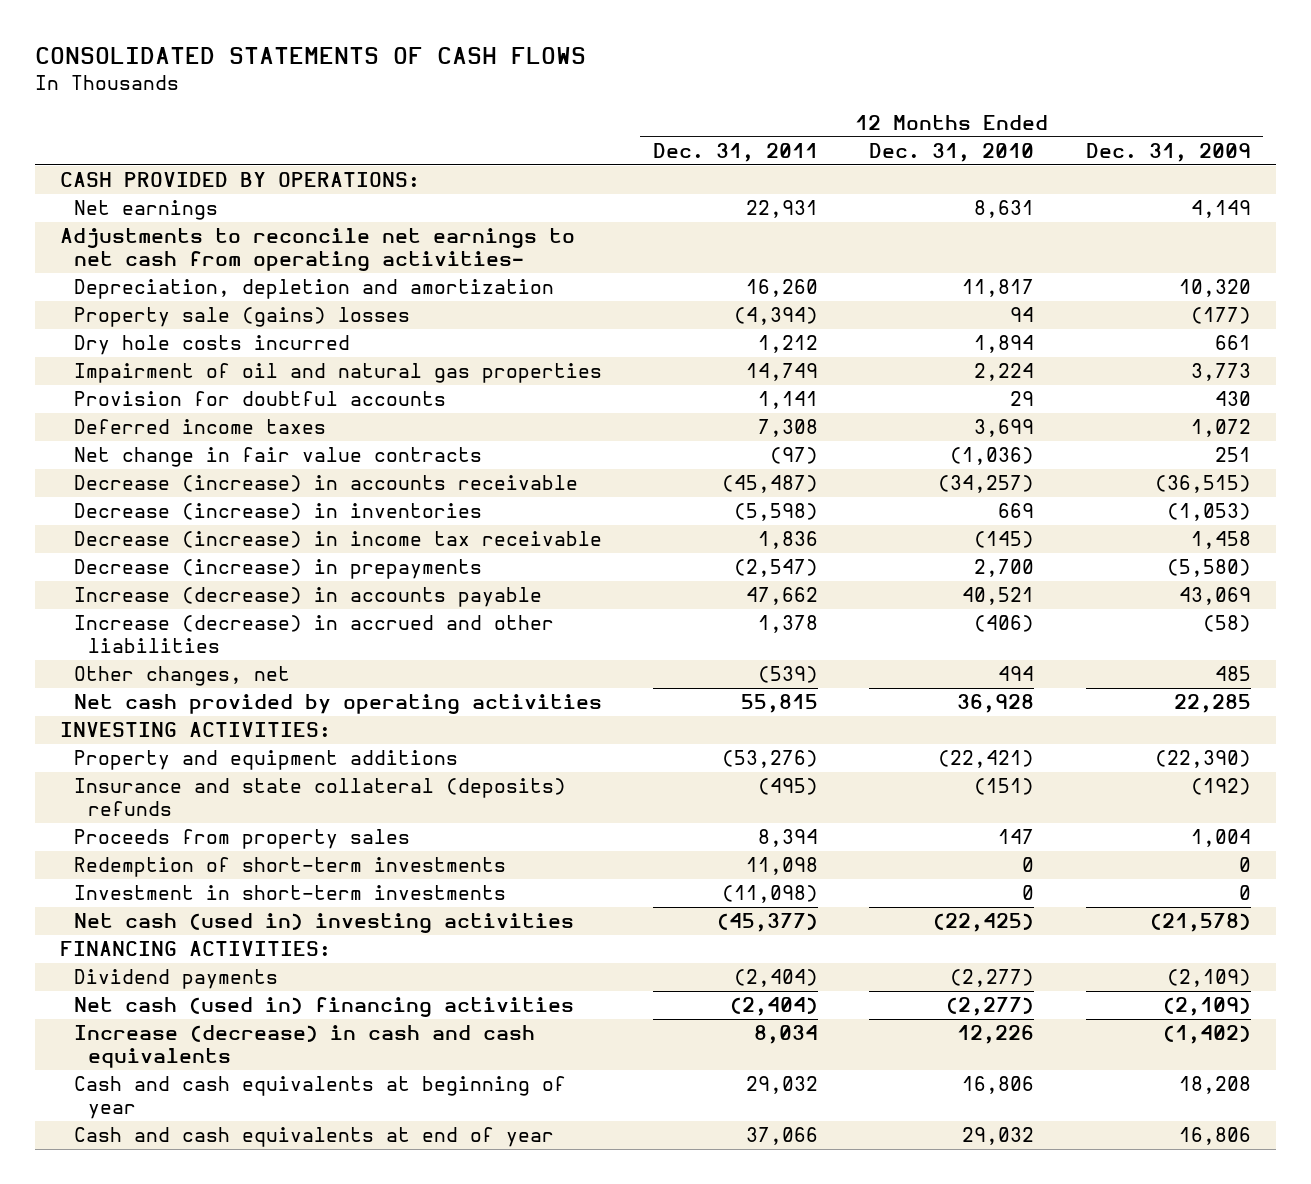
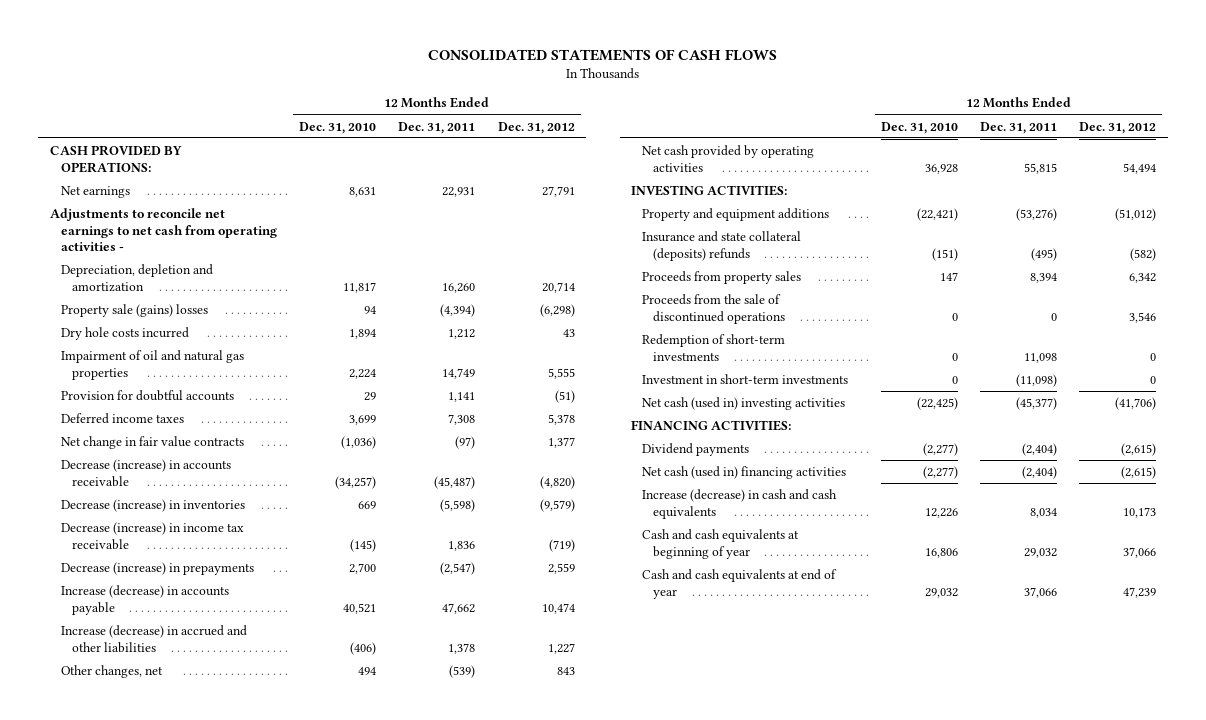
- | 12 Months Ended Dec. 31, 2011 | 12 Months Ended Dec. 31, 2010 | 12 Months Ended Dec. 31, 2009
+ | 12 Months Ended Dec. 31, 2010 | 12 Months Ended Dec. 31, 2011 | 12 Months Ended Dec. 31, 2012
- Adjustments to reconcile net earnings to net cash from operating activities-
+ Adjustments to reconcile net earnings to net cash from operating activities -
+ Proceeds from the sale of discontinued operations | 0 | 0 | 3,546

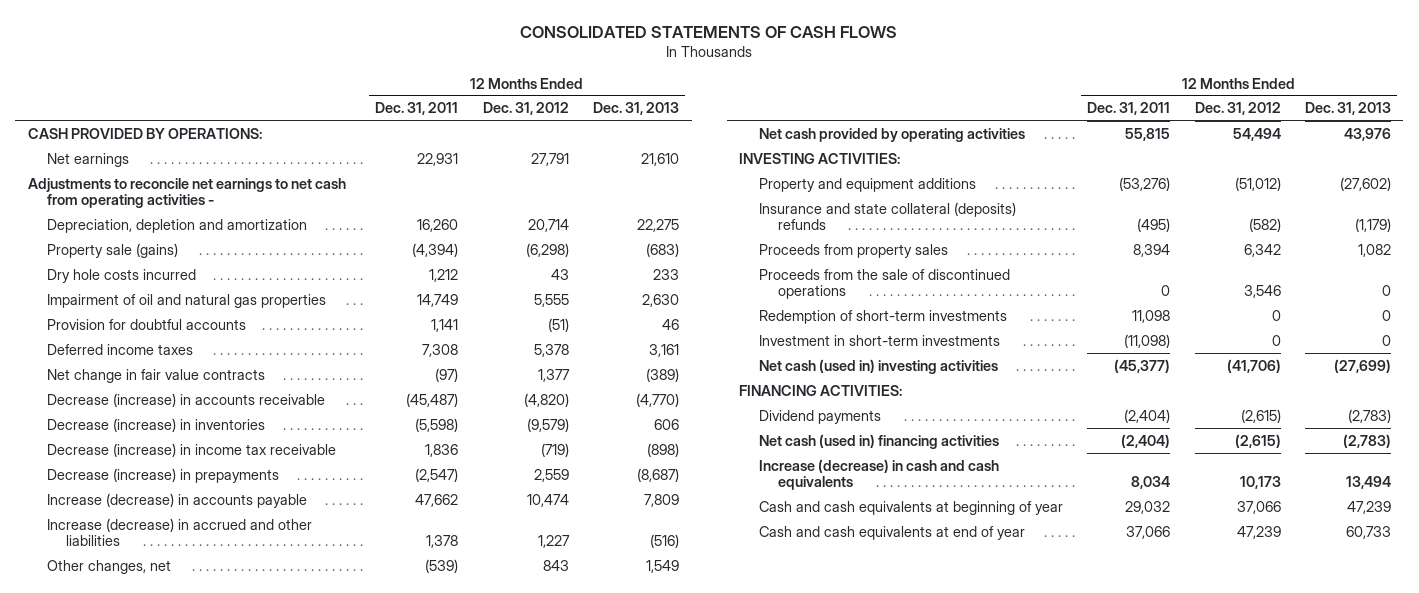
- | 12 Months Ended Dec. 31, 2010 | 12 Months Ended Dec. 31, 2011 | 12 Months Ended Dec. 31, 2012
+ | 12 Months Ended Dec. 31, 2011 | 12 Months Ended Dec. 31, 2012 | 12 Months Ended Dec. 31, 2013
- Property sale (gains) losses | 94 | (4,394) | (6,298)
+ Property sale (gains) | (4,394) | (6,298) | (683)

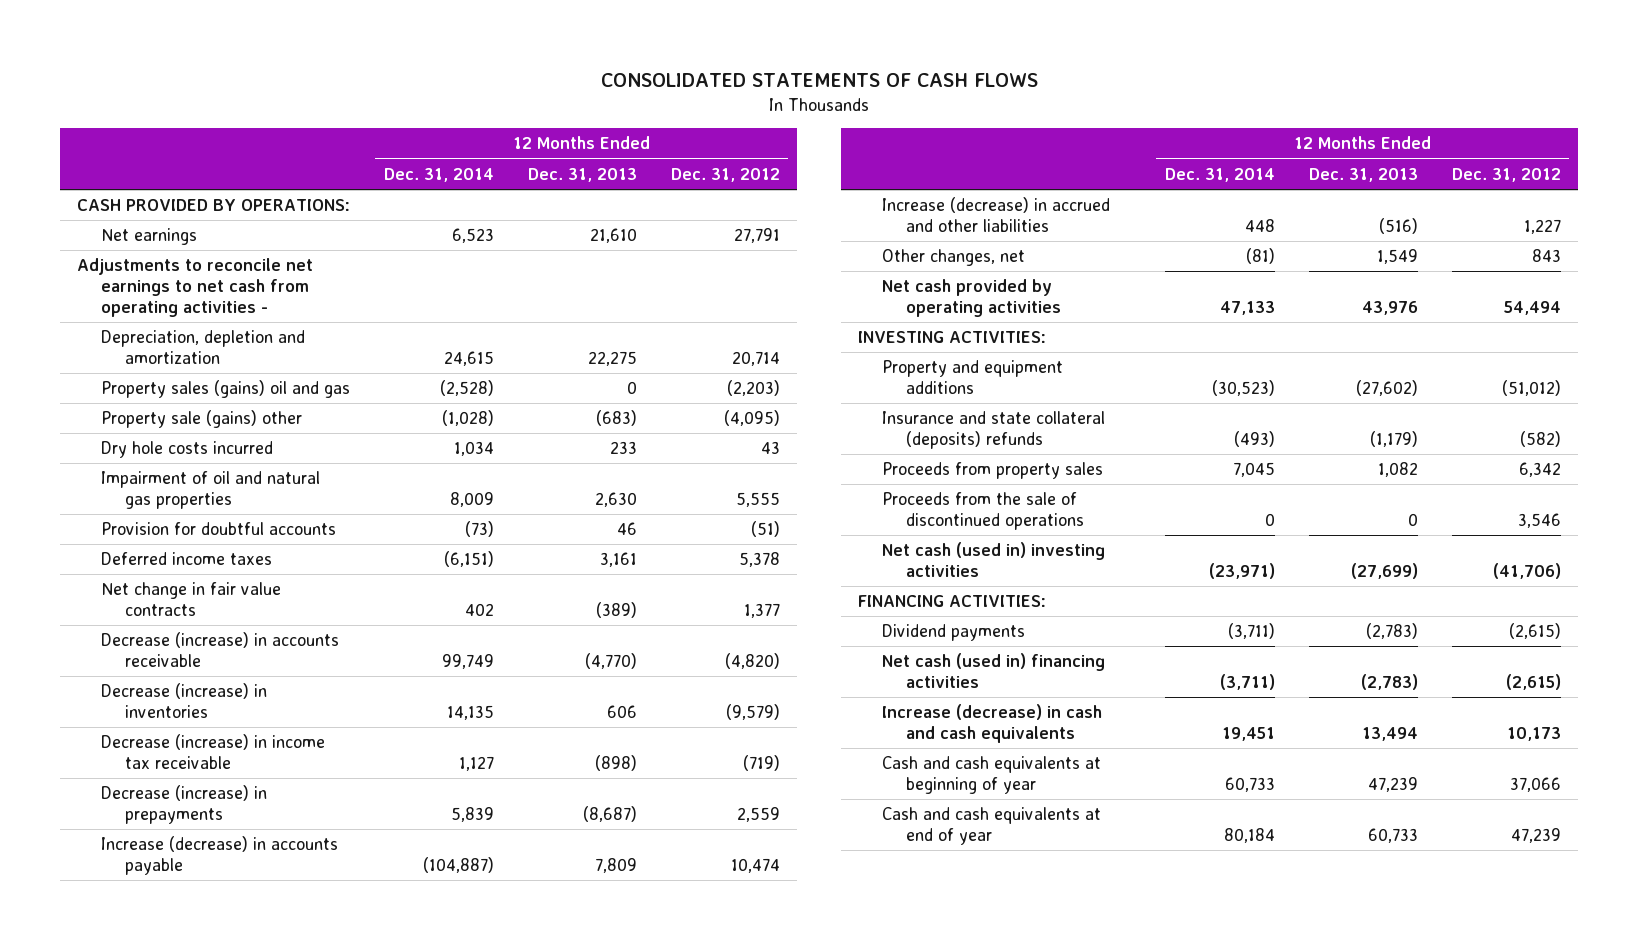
- | 12 Months Ended Dec. 31, 2011 | 12 Months Ended Dec. 31, 2012 | 12 Months Ended Dec. 31, 2013
+ | 12 Months Ended Dec. 31, 2014 | 12 Months Ended Dec. 31, 2013 | 12 Months Ended Dec. 31, 2012
- Property sale (gains) | (4,394) | (6,298) | (683)
+ Property sales (gains) oil and gas | (2,528) | 0 | (2,203)
+ Property sale (gains) other | (1,028) | (683) | (4,095)
- Redemption of short-term investments | 11,098 | 0 | 0
- Investment in short-term investments | (11,098) | 0 | 0

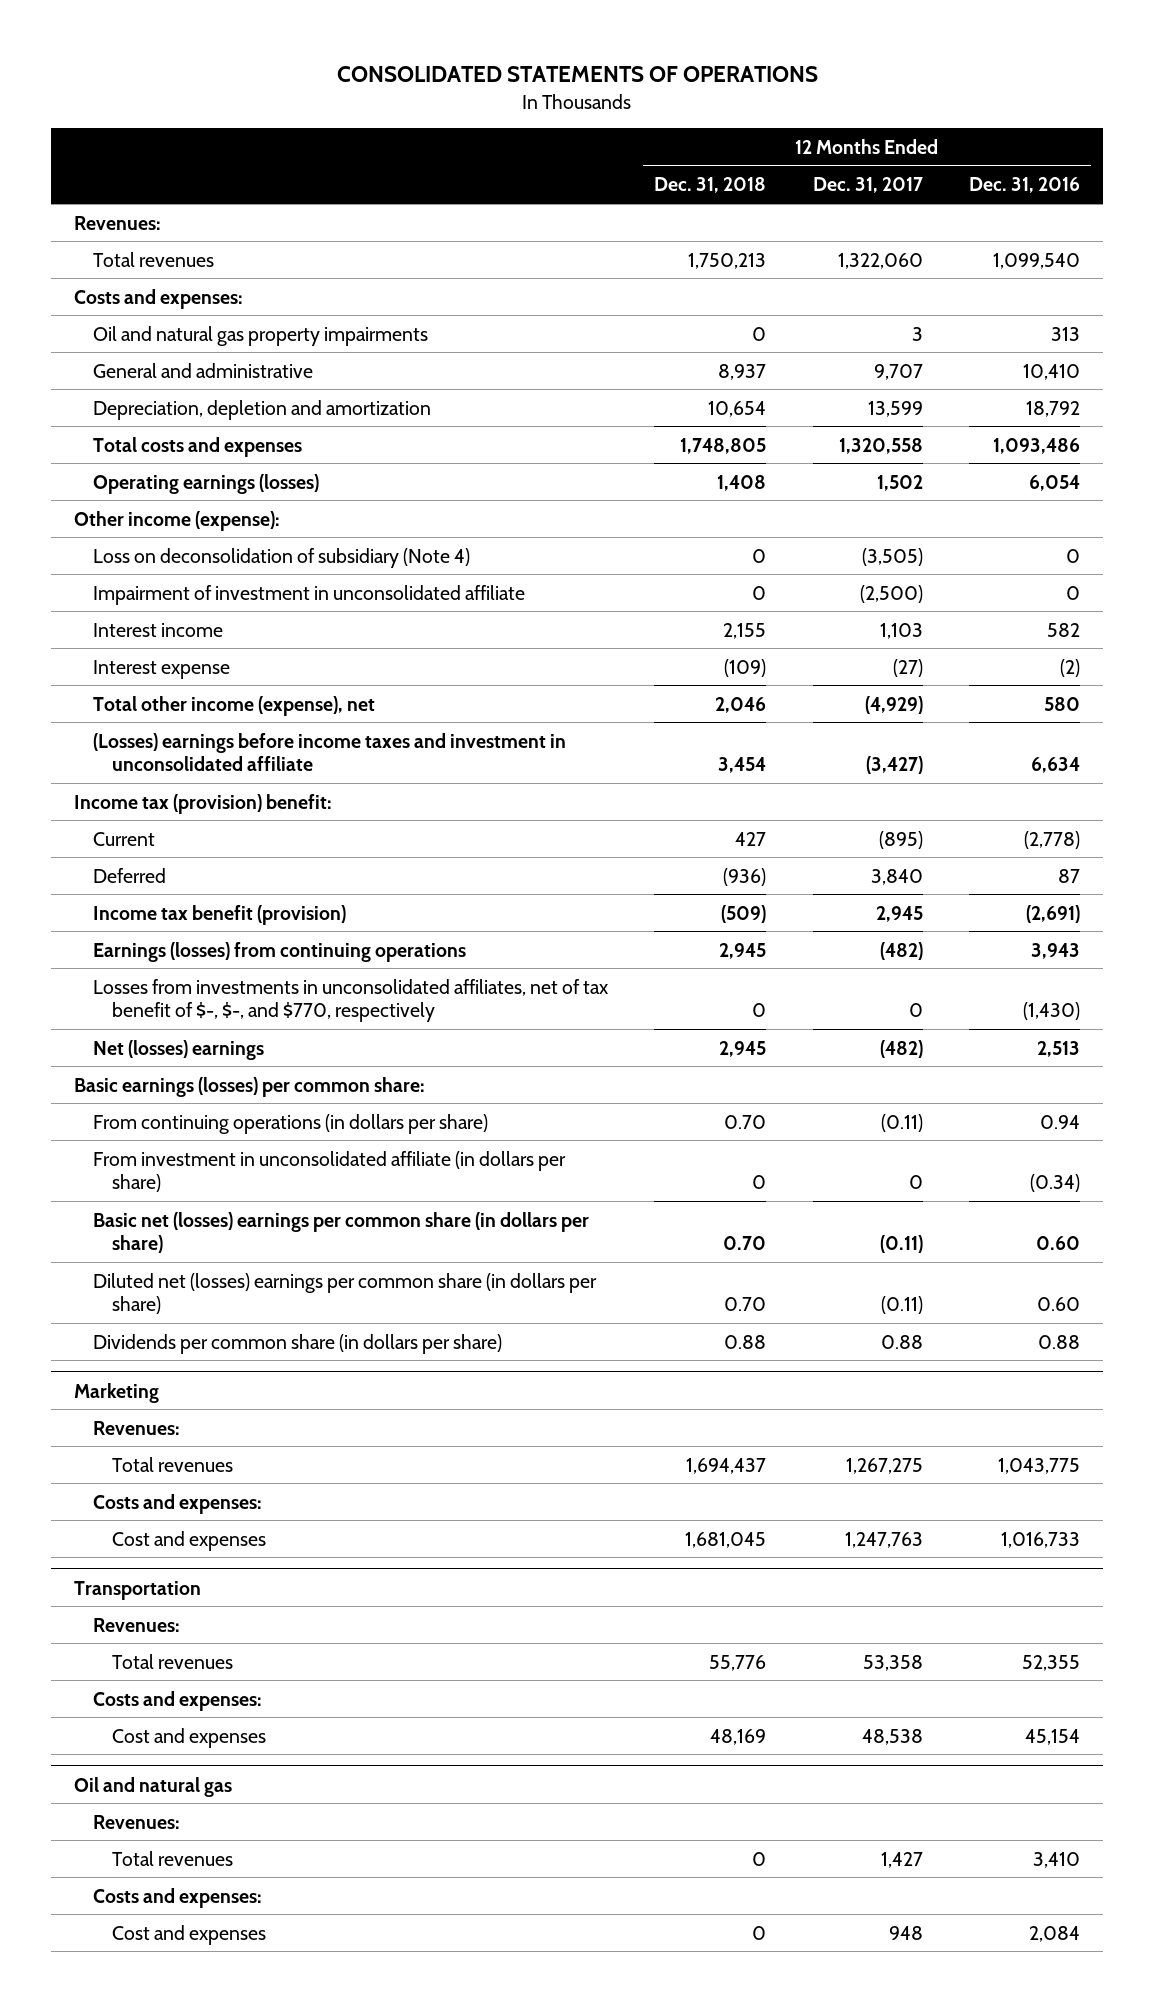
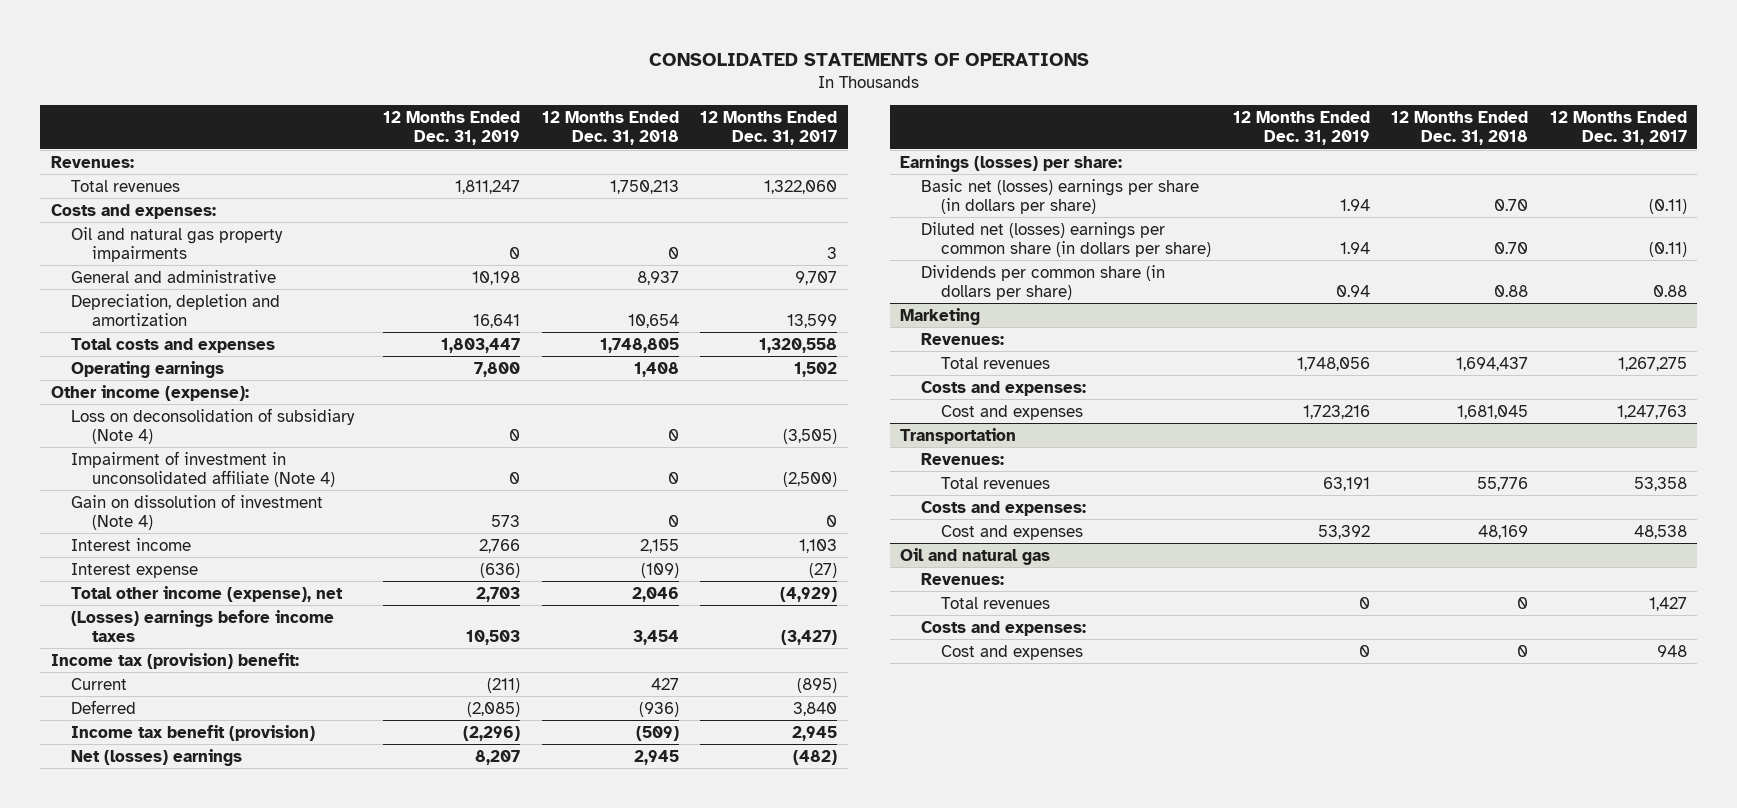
- | 12 Months Ended Dec. 31, 2018 | 12 Months Ended Dec. 31, 2017 | 12 Months Ended Dec. 31, 2016
+ | 12 Months Ended Dec. 31, 2019 | 12 Months Ended Dec. 31, 2018 | 12 Months Ended Dec. 31, 2017
- Operating earnings (losses) | 1,408 | 1,502 | 6,054
+ Operating earnings | 7,800 | 1,408 | 1,502
- Impairment of investment in unconsolidated affiliate | 0 | (2,500) | 0
+ Impairment of investment in unconsolidated affiliate (Note 4) | 0 | 0 | (2,500)
+ Gain on dissolution of investment (Note 4) | 573 | 0 | 0
- (Losses) earnings before income taxes and investment in unconsolidated affiliate | 3,454 | (3,427) | 6,634
+ (Losses) earnings before income taxes | 10,503 | 3,454 | (3,427)
- Earnings (losses) from continuing operations | 2,945 | (482) | 3,943
- Losses from investments in unconsolidated affiliates, net of tax benefit of $-, $-, and $770, respectively | 0 | 0 | (1,430)
- Basic earnings (losses) per common share:
- From continuing operations (in dollars per share) | 0.70 | (0.11) | 0.94
- From investment in unconsolidated affiliate (in dollars per share) | 0 | 0 | (0.34)
- Basic net (losses) earnings per common share (in dollars per share) | 0.70 | (0.11) | 0.60
+ Earnings (losses) per share:
+ Basic net (losses) earnings per share (in dollars per share) | 1.94 | 0.70 | (0.11)

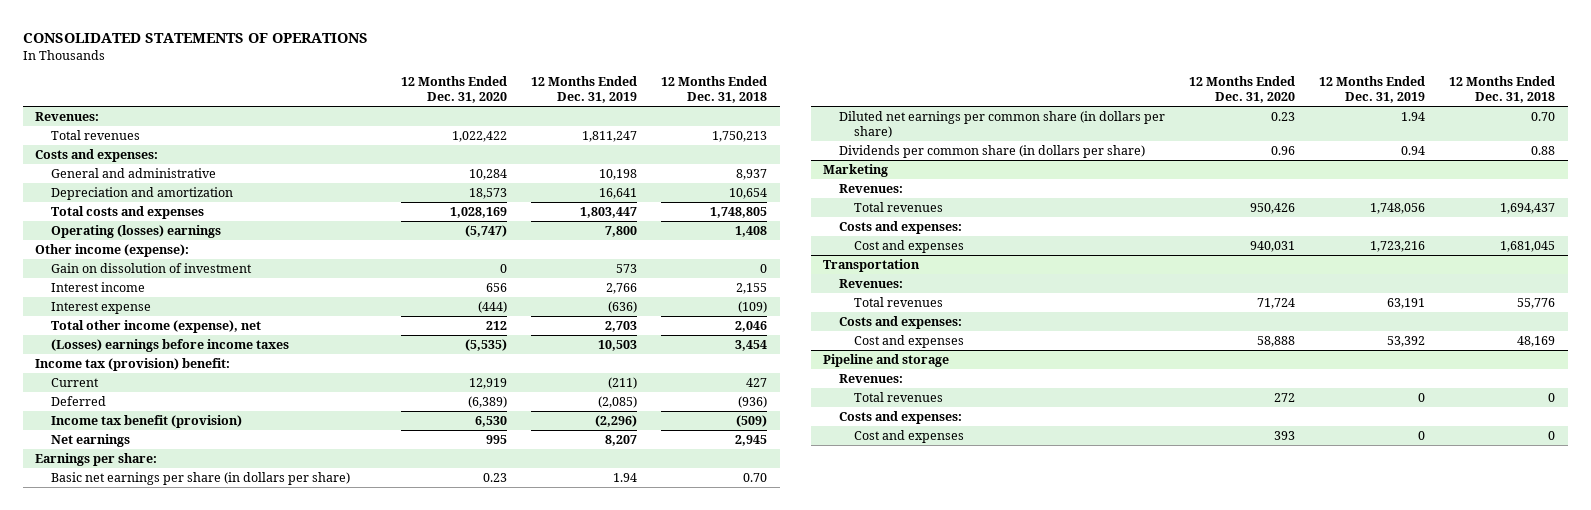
- | 12 Months Ended Dec. 31, 2019 | 12 Months Ended Dec. 31, 2018 | 12 Months Ended Dec. 31, 2017
+ | 12 Months Ended Dec. 31, 2020 | 12 Months Ended Dec. 31, 2019 | 12 Months Ended Dec. 31, 2018
- Oil and natural gas property impairments | 0 | 0 | 3
- Depreciation, depletion and amortization | 16,641 | 10,654 | 13,599
+ Depreciation and amortization | 18,573 | 16,641 | 10,654
- Operating earnings | 7,800 | 1,408 | 1,502
+ Operating (losses) earnings | (5,747) | 7,800 | 1,408
- Loss on deconsolidation of subsidiary (Note 4) | 0 | 0 | (3,505)
- Impairment of investment in unconsolidated affiliate (Note 4) | 0 | 0 | (2,500)
- Gain on dissolution of investment (Note 4) | 573 | 0 | 0
+ Gain on dissolution of investment | 0 | 573 | 0
- Net (losses) earnings | 8,207 | 2,945 | (482)
- Earnings (losses) per share:
- Basic net (losses) earnings per share (in dollars per share) | 1.94 | 0.70 | (0.11)
- Diluted net (losses) earnings per common share (in dollars per share) | 1.94 | 0.70 | (0.11)
+ Net earnings | 995 | 8,207 | 2,945
+ Earnings per share:
+ Basic net earnings per share (in dollars per share) | 0.23 | 1.94 | 0.70
+ Diluted net earnings per common share (in dollars per share) | 0.23 | 1.94 | 0.70
- Oil and natural gas
+ Pipeline and storage

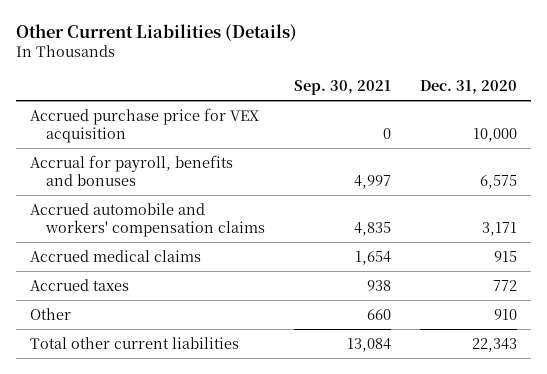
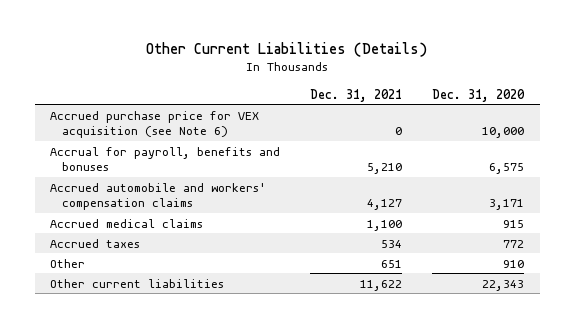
- | Sep. 30, 2021 | Dec. 31, 2020
+ | Dec. 31, 2021 | Dec. 31, 2020
- Accrued purchase price for VEX acquisition | 0 | 10,000
+ Accrued purchase price for VEX acquisition (see Note 6) | 0 | 10,000
- Total other current liabilities | 13,084 | 22,343
+ Other current liabilities | 11,622 | 22,343

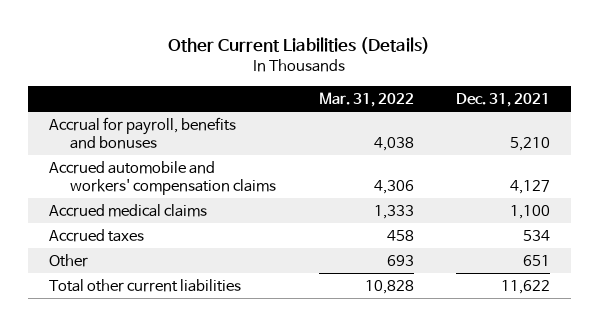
- | Dec. 31, 2021 | Dec. 31, 2020
+ | Mar. 31, 2022 | Dec. 31, 2021
- Accrued purchase price for VEX acquisition (see Note 6) | 0 | 10,000
- Other current liabilities | 11,622 | 22,343
+ Total other current liabilities | 10,828 | 11,622

